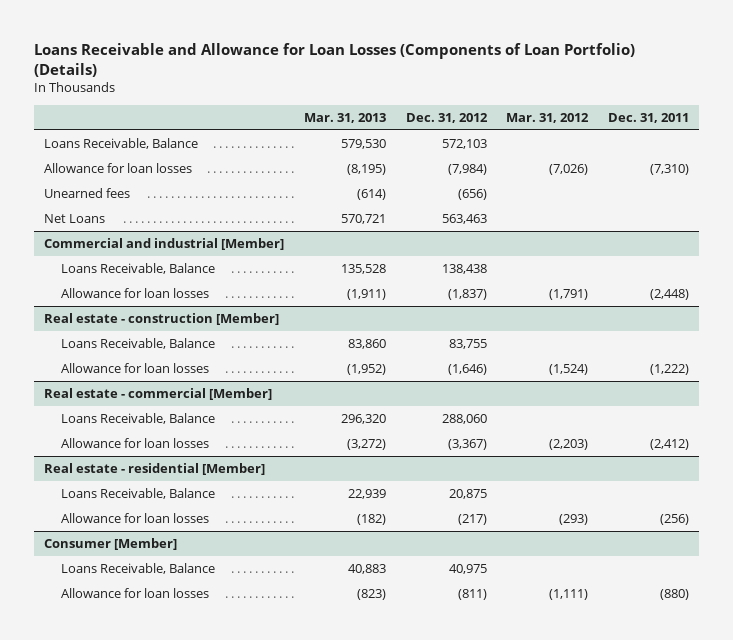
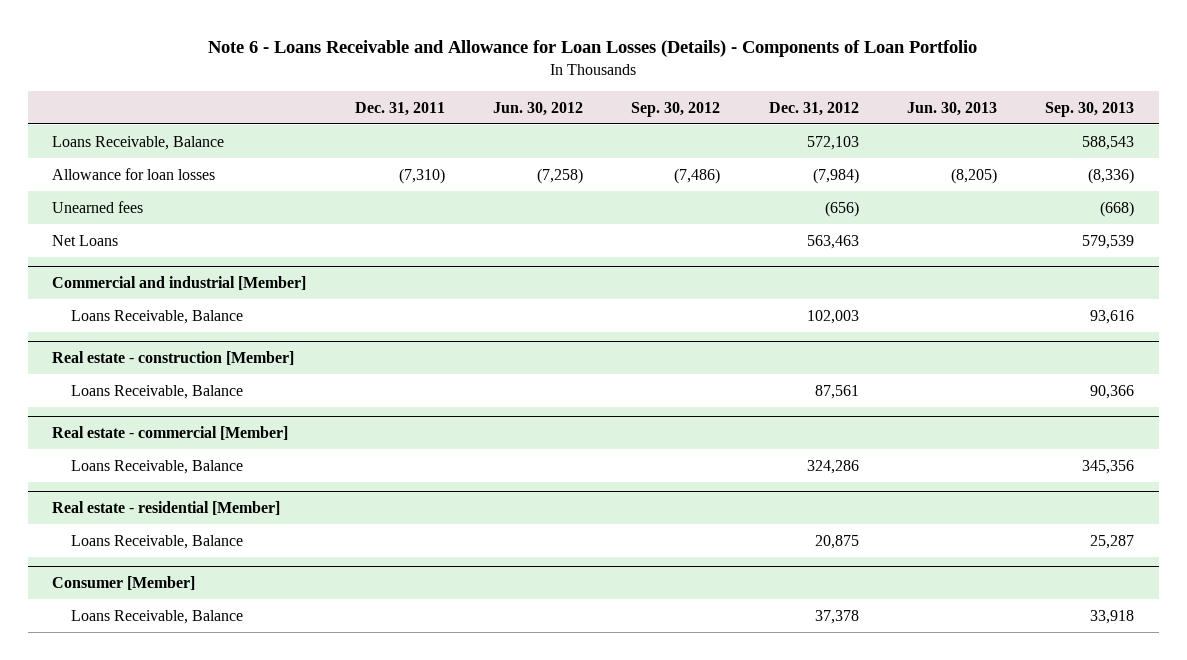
- Loans Receivable and Allowance for Loan Losses (Components of Loan Portfolio) (Details)
+ Note 6 - Loans Receivable and Allowance for Loan Losses (Details) - Components of Loan Portfolio
- | Mar. 31, 2013 | Dec. 31, 2012 | Mar. 31, 2012 | Dec. 31, 2011
+ | Dec. 31, 2011 | Jun. 30, 2012 | Sep. 30, 2012 | Dec. 31, 2012 | Jun. 30, 2013 | Sep. 30, 2013
@ Commercial and industrial [Member]
- Loans Receivable, Balance | 135,528 | 138,438 | |
- Allowance for loan losses | (1,911) | (1,837) | (1,791) | (2,448)
+ Loans Receivable, Balance | | | | 102,003 | | 93,616
@ Real estate - construction [Member]
- Loans Receivable, Balance | 83,860 | 83,755 | |
- Allowance for loan losses | (1,952) | (1,646) | (1,524) | (1,222)
+ Loans Receivable, Balance | | | | 87,561 | | 90,366
@ Real estate - commercial [Member]
- Loans Receivable, Balance | 296,320 | 288,060 | |
- Allowance for loan losses | (3,272) | (3,367) | (2,203) | (2,412)
+ Loans Receivable, Balance | | | | 324,286 | | 345,356
@ Real estate - residential [Member]
- Allowance for loan losses | (182) | (217) | (293) | (256)
@ Consumer [Member]
- Loans Receivable, Balance | 40,883 | 40,975 | |
- Allowance for loan losses | (823) | (811) | (1,111) | (880)
+ Loans Receivable, Balance | | | | 37,378 | | 33,918

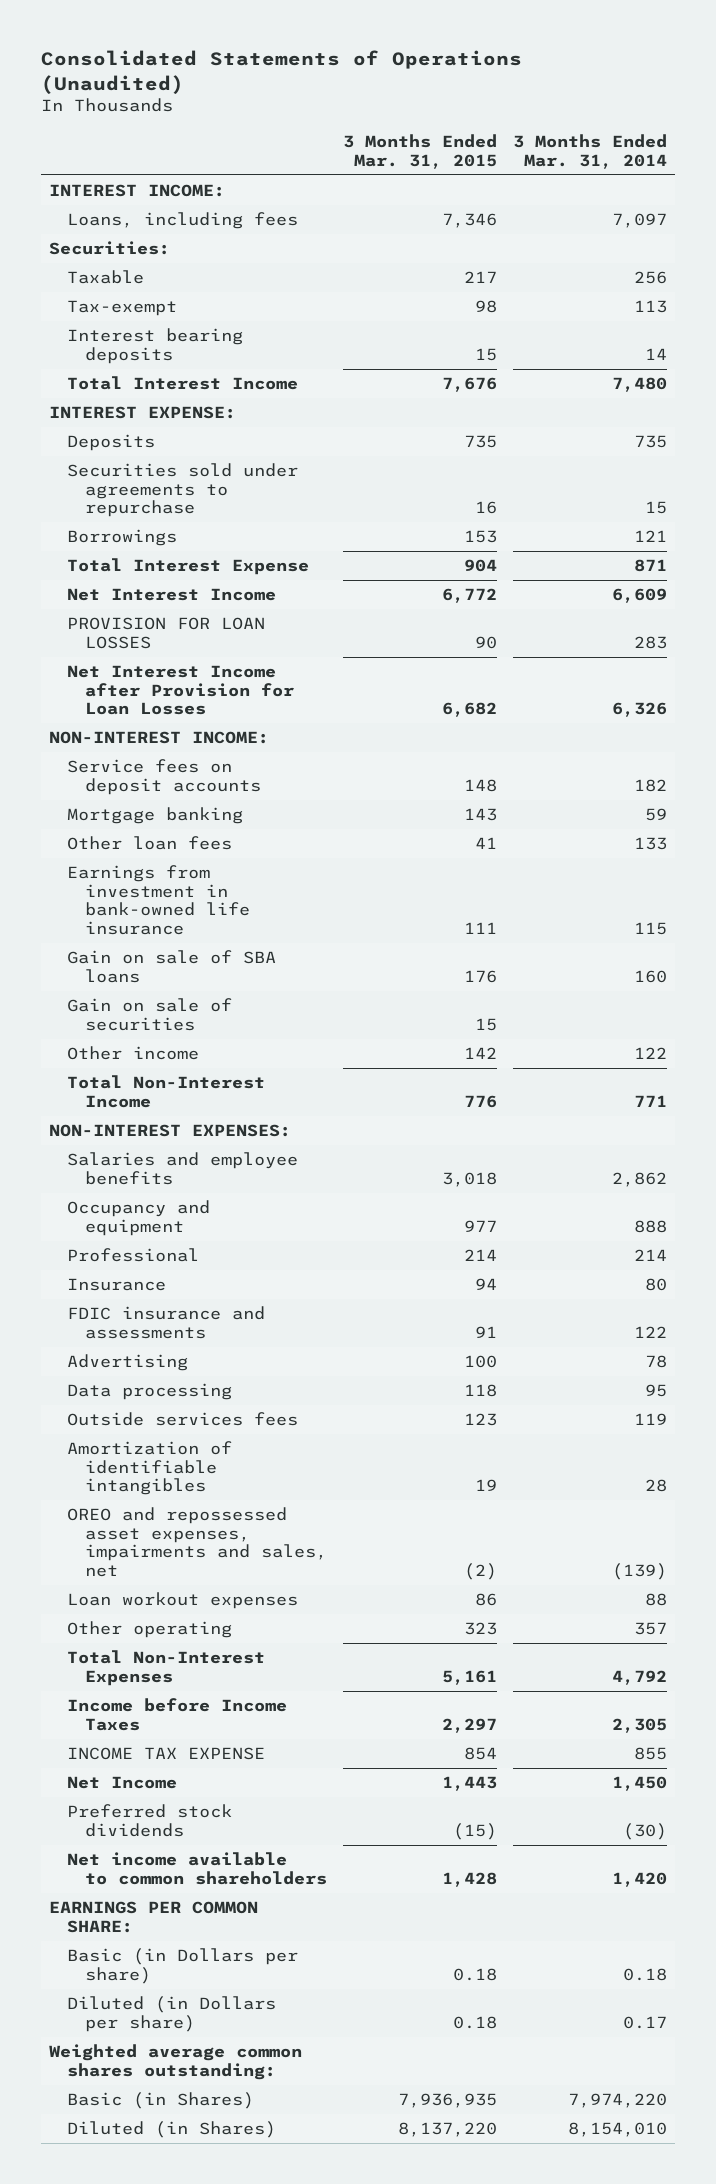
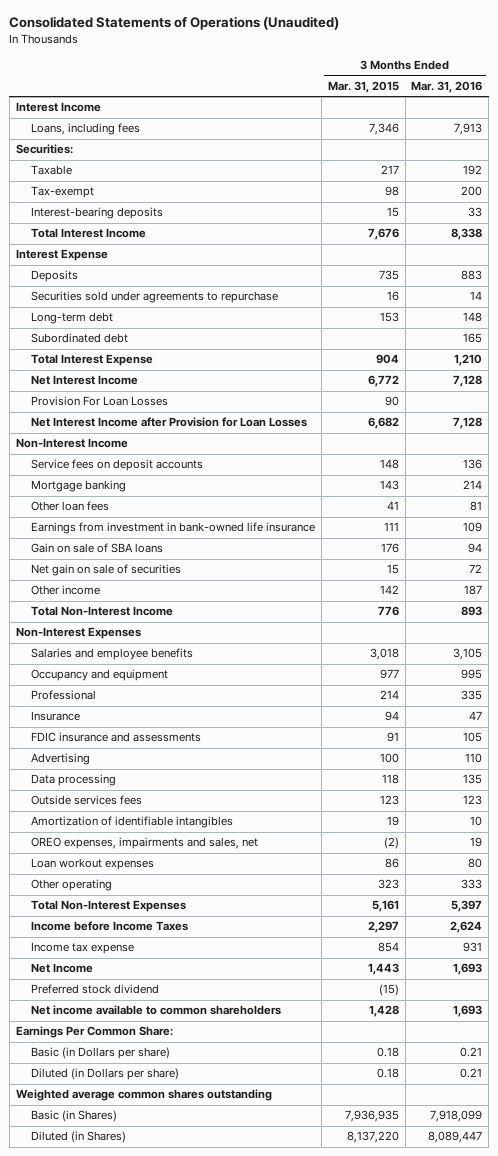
- | 3 Months Ended Mar. 31, 2015 | 3 Months Ended Mar. 31, 2014
+ | 3 Months Ended Mar. 31, 2015 | 3 Months Ended Mar. 31, 2016
- INTEREST INCOME:
+ Interest Income
- Interest bearing deposits | 15 | 14
+ Interest-bearing deposits | 15 | 33
- INTEREST EXPENSE:
+ Interest Expense
- Borrowings | 153 | 121
+ Long-term debt | 153 | 148
+ Subordinated debt | | 165
- PROVISION FOR LOAN LOSSES | 90 | 283
+ Provision For Loan Losses | 90 |
- NON-INTEREST INCOME:
+ Non-Interest Income
- Gain on sale of securities | 15 |
+ Net gain on sale of securities | 15 | 72
- NON-INTEREST EXPENSES:
+ Non-Interest Expenses
- OREO and repossessed asset expenses, impairments and sales, net | (2) | (139)
+ OREO expenses, impairments and sales, net | (2) | 19
- INCOME TAX EXPENSE | 854 | 855
+ Income tax expense | 854 | 931
- Preferred stock dividends | (15) | (30)
+ Preferred stock dividend | (15) |
- EARNINGS PER COMMON SHARE:
+ Earnings Per Common Share:
- Weighted average common shares outstanding:
+ Weighted average common shares outstanding

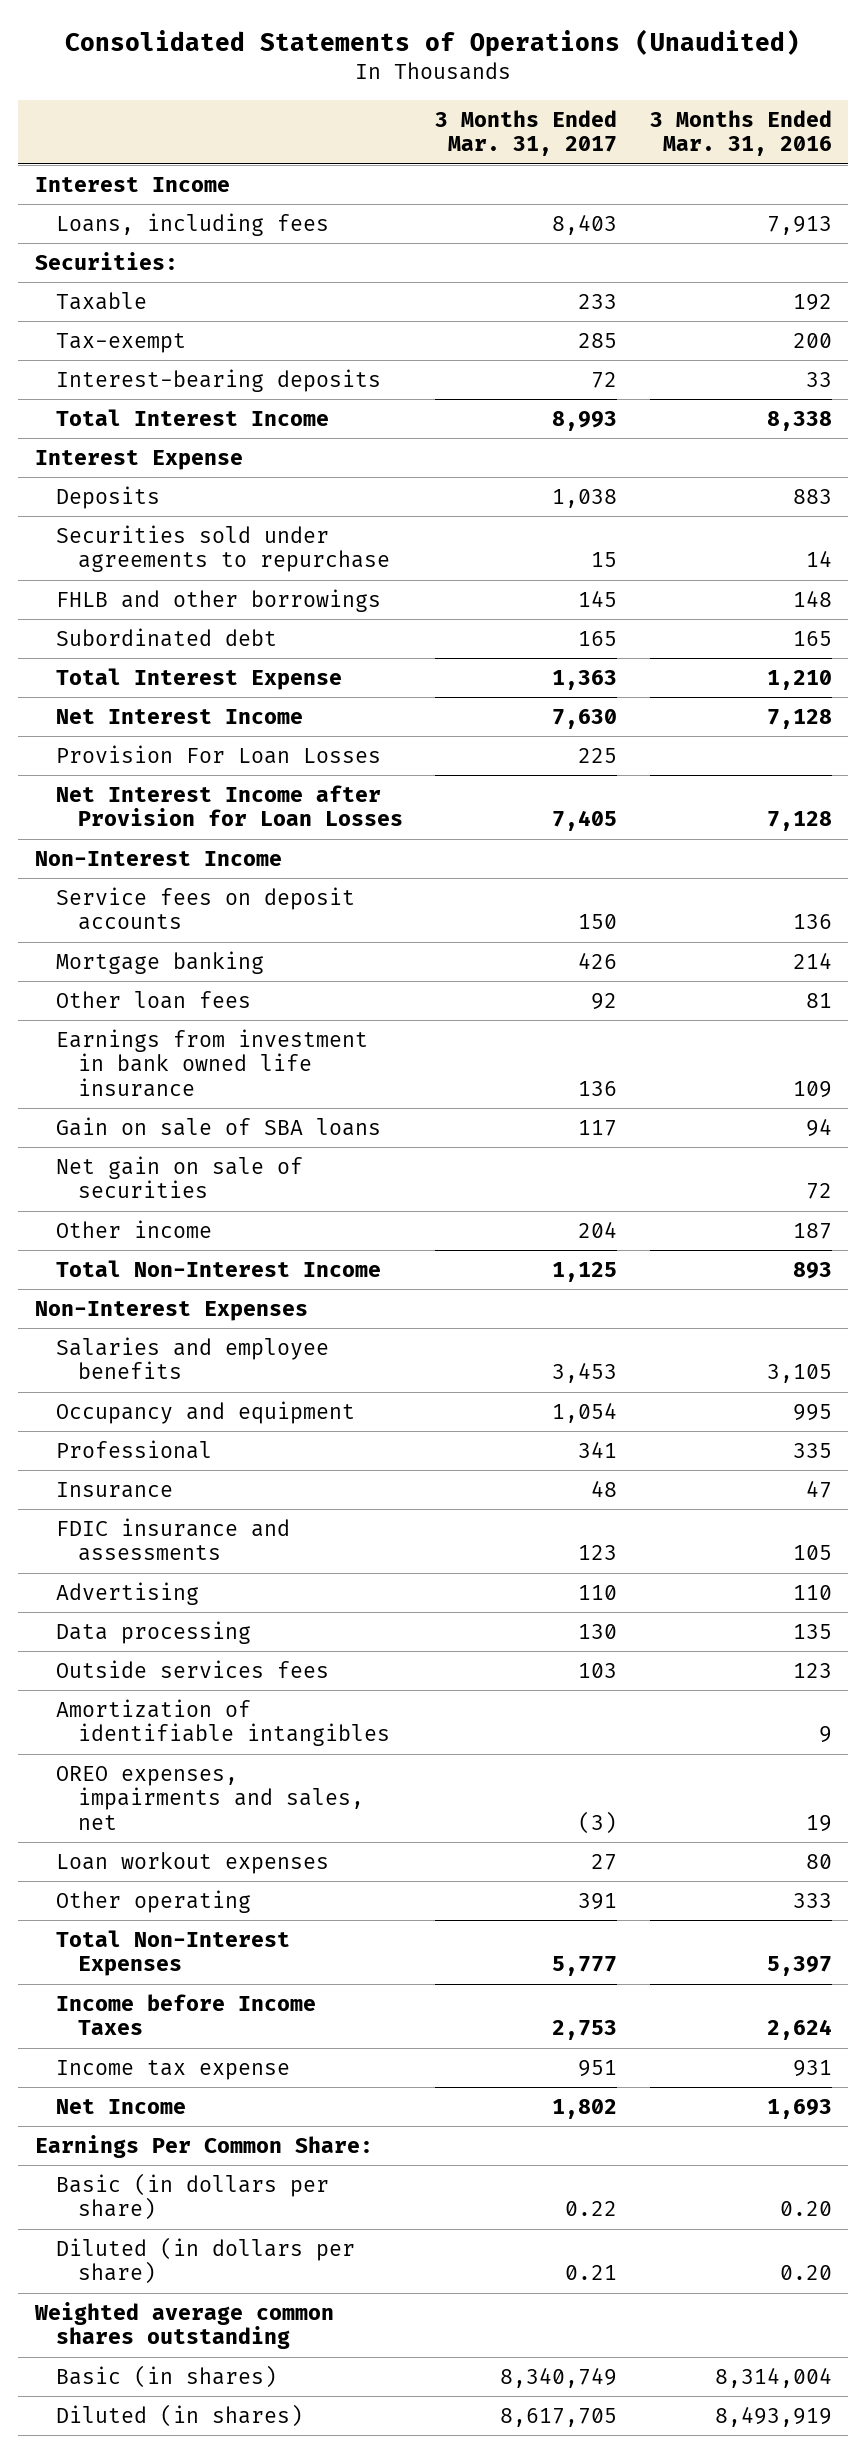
- | 3 Months Ended Mar. 31, 2015 | 3 Months Ended Mar. 31, 2016
+ | 3 Months Ended Mar. 31, 2017 | 3 Months Ended Mar. 31, 2016
- Long-term debt | 153 | 148
+ FHLB and other borrowings | 145 | 148
- Earnings from investment in bank-owned life insurance | 111 | 109
+ Earnings from investment in bank owned life insurance | 136 | 109
- Amortization of identifiable intangibles | 19 | 10
+ Amortization of identifiable intangibles | | 9
- Preferred stock dividend | (15) |
- Net income available to common shareholders | 1,428 | 1,693
- Basic (in Dollars per share) | 0.18 | 0.21
- Diluted (in Dollars per share) | 0.18 | 0.21
+ Basic (in dollars per share) | 0.22 | 0.20
+ Diluted (in dollars per share) | 0.21 | 0.20
- Basic (in Shares) | 7,936,935 | 7,918,099
- Diluted (in Shares) | 8,137,220 | 8,089,447
+ Basic (in shares) | 8,340,749 | 8,314,004
+ Diluted (in shares) | 8,617,705 | 8,493,919

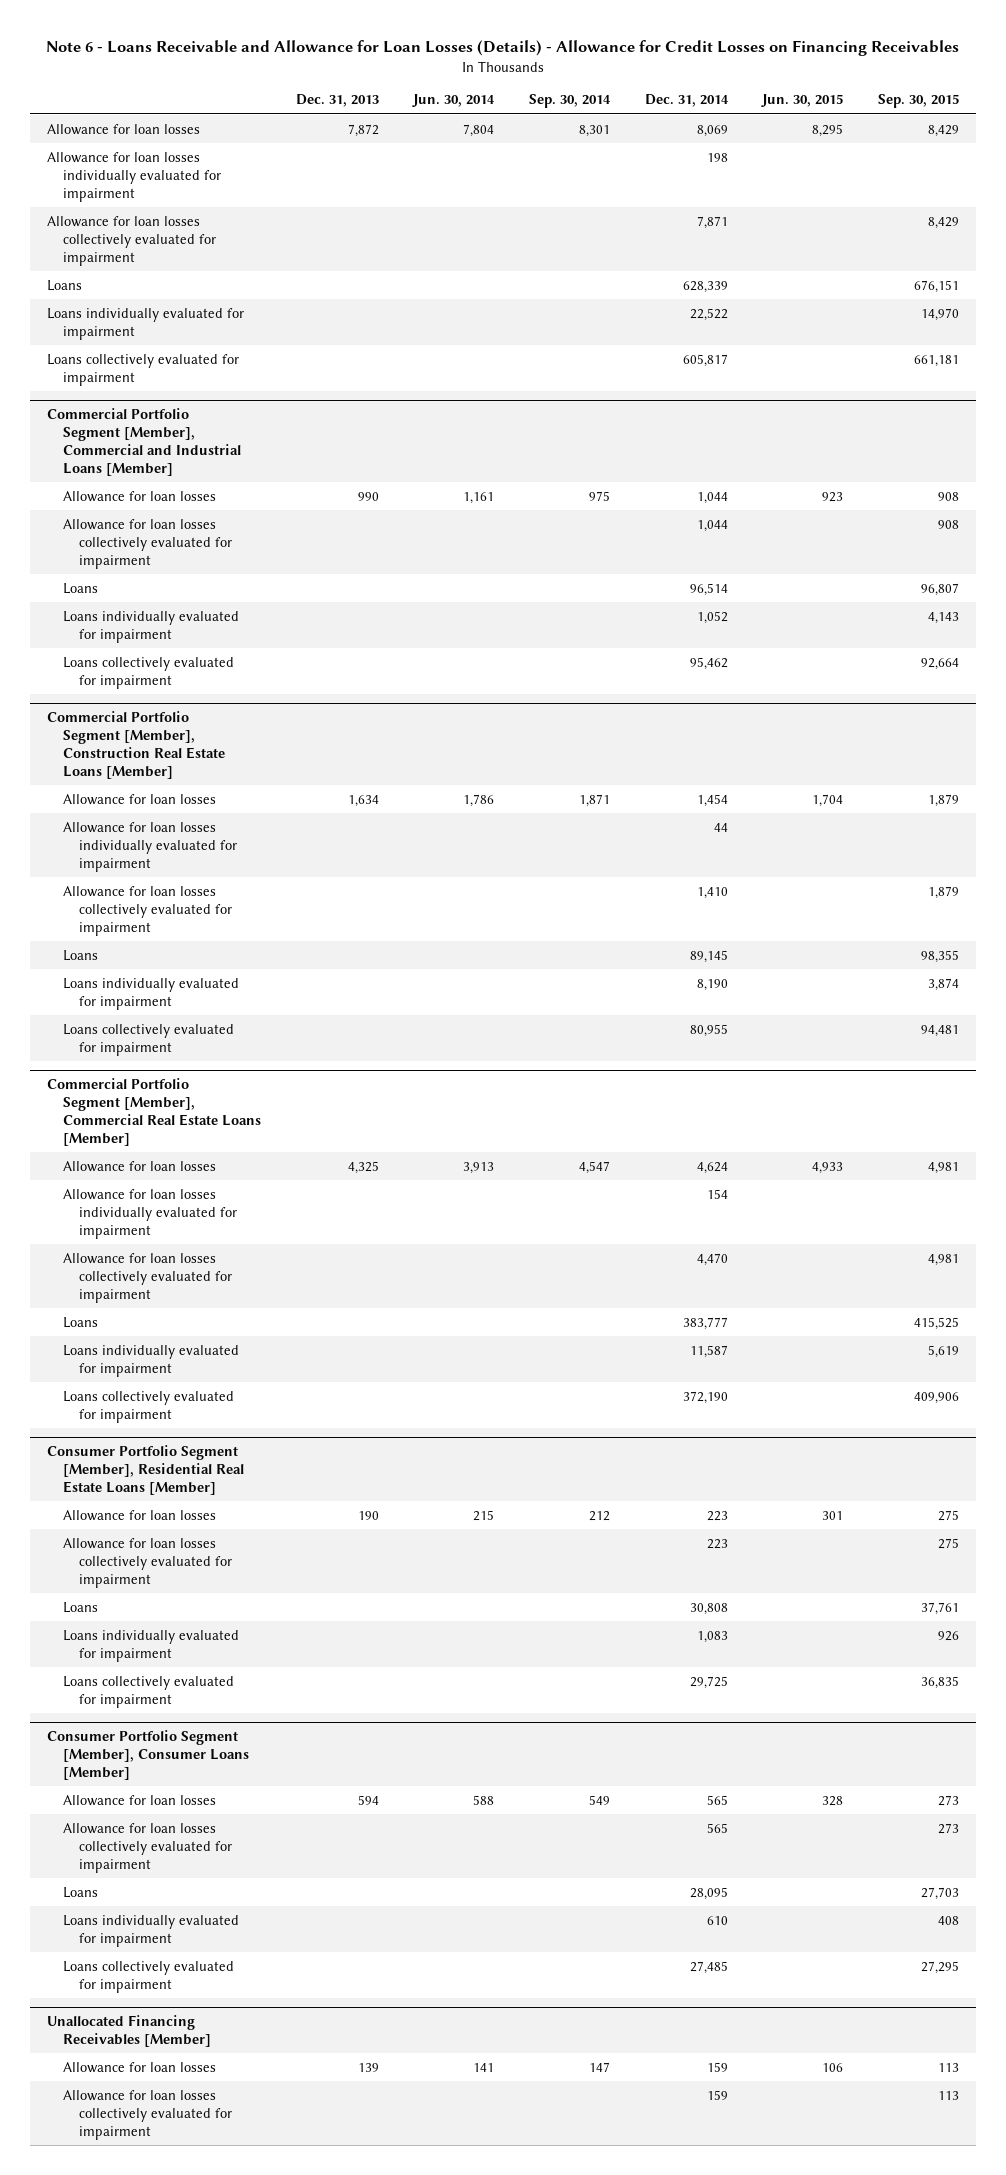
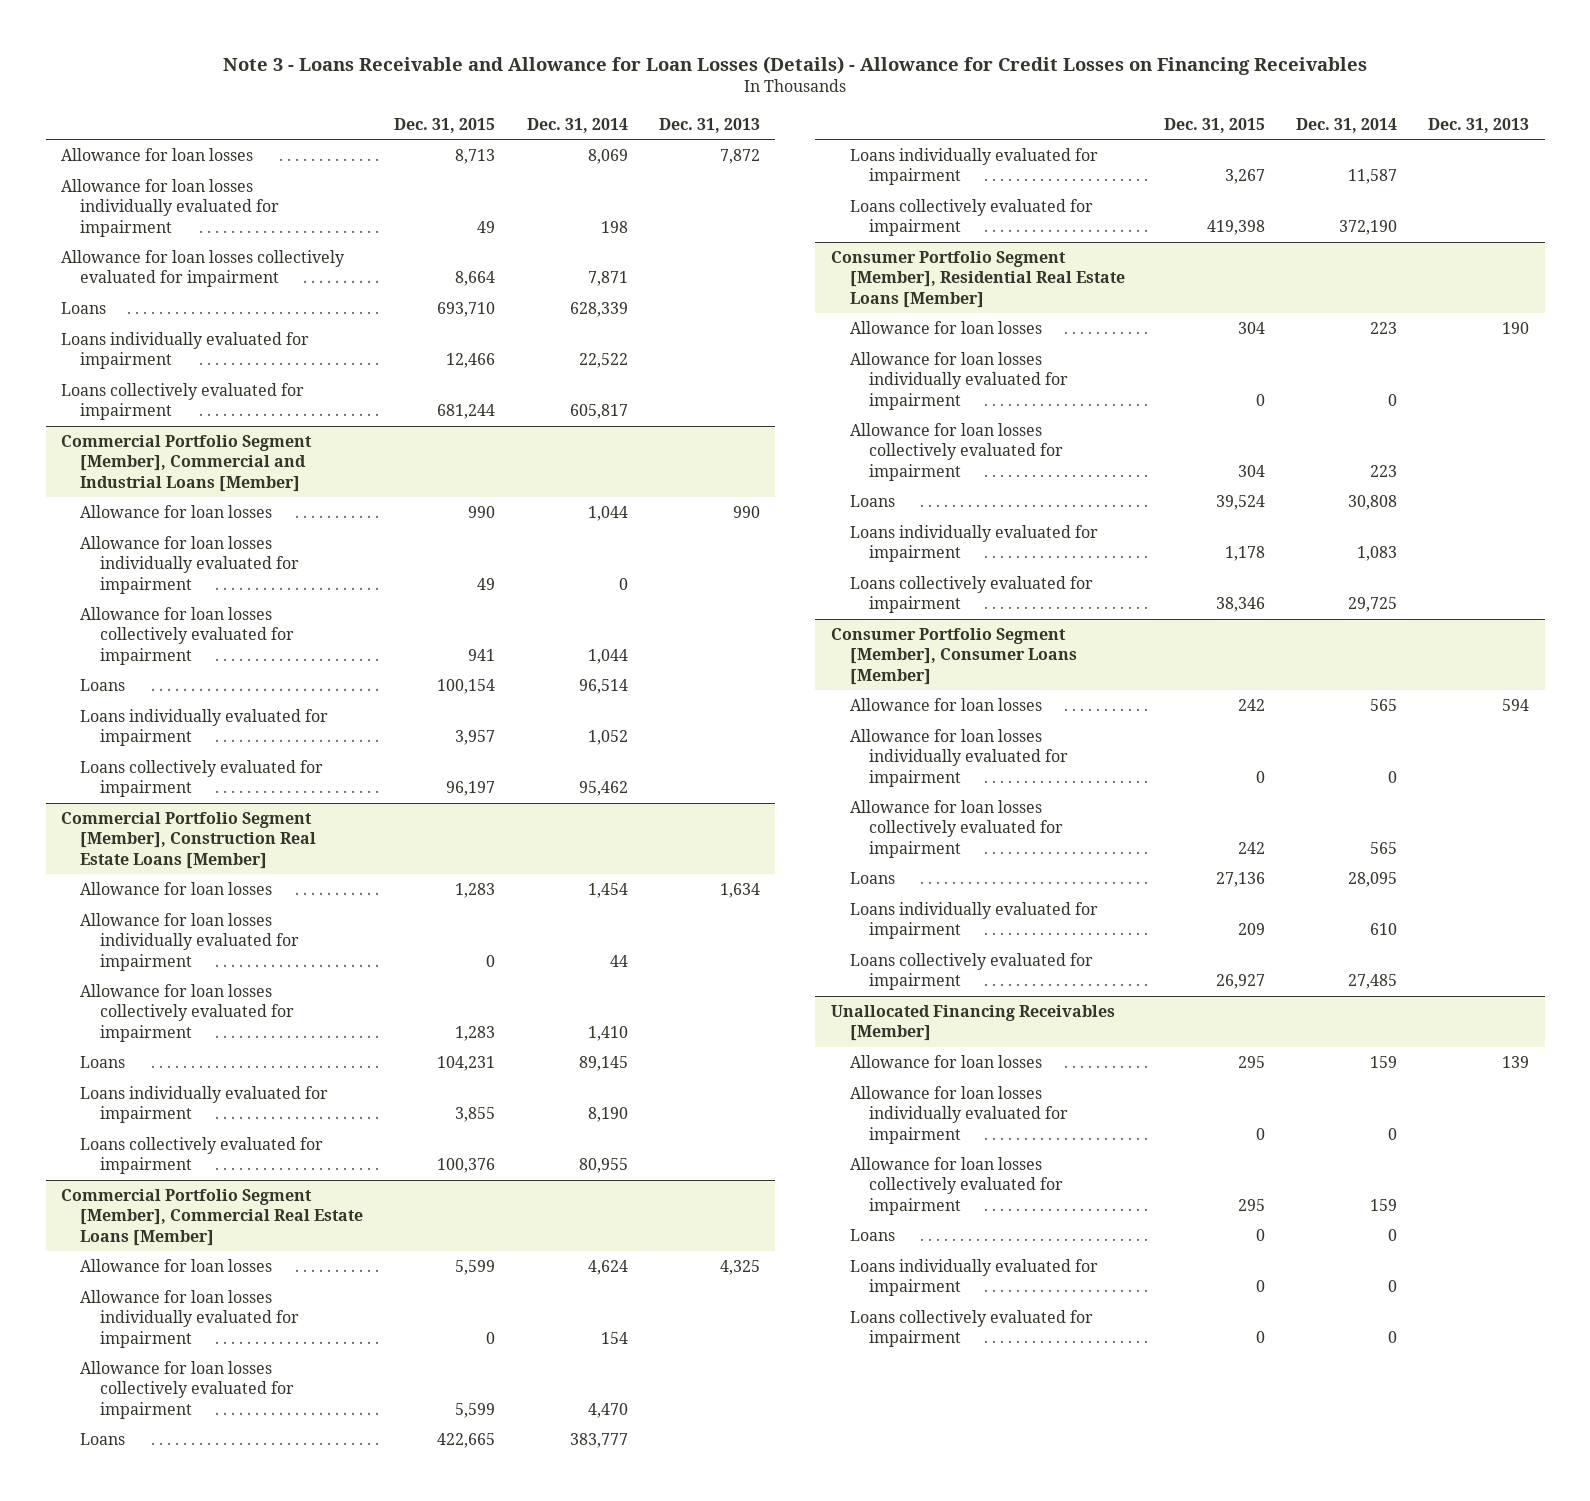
- Note 6 - Loans Receivable and Allowance for Loan Losses (Details) - Allowance for Credit Losses on Financing Receivables
+ Note 3 - Loans Receivable and Allowance for Loan Losses (Details) - Allowance for Credit Losses on Financing Receivables
- | Dec. 31, 2013 | Jun. 30, 2014 | Sep. 30, 2014 | Dec. 31, 2014 | Jun. 30, 2015 | Sep. 30, 2015
+ | Dec. 31, 2015 | Dec. 31, 2014 | Dec. 31, 2013
@ Commercial Portfolio Segment [Member], Commercial and Industrial Loans [Member]
+ Allowance for loan losses individually evaluated for impairment | 49 | 0 |
@ Consumer Portfolio Segment [Member], Residential Real Estate Loans [Member]
+ Allowance for loan losses individually evaluated for impairment | 0 | 0 |
@ Consumer Portfolio Segment [Member], Consumer Loans [Member]
+ Allowance for loan losses individually evaluated for impairment | 0 | 0 |
@ Unallocated Financing Receivables [Member]
+ Allowance for loan losses individually evaluated for impairment | 0 | 0 |
+ Loans | 0 | 0 |
+ Loans individually evaluated for impairment | 0 | 0 |
+ Loans collectively evaluated for impairment | 0 | 0 |

